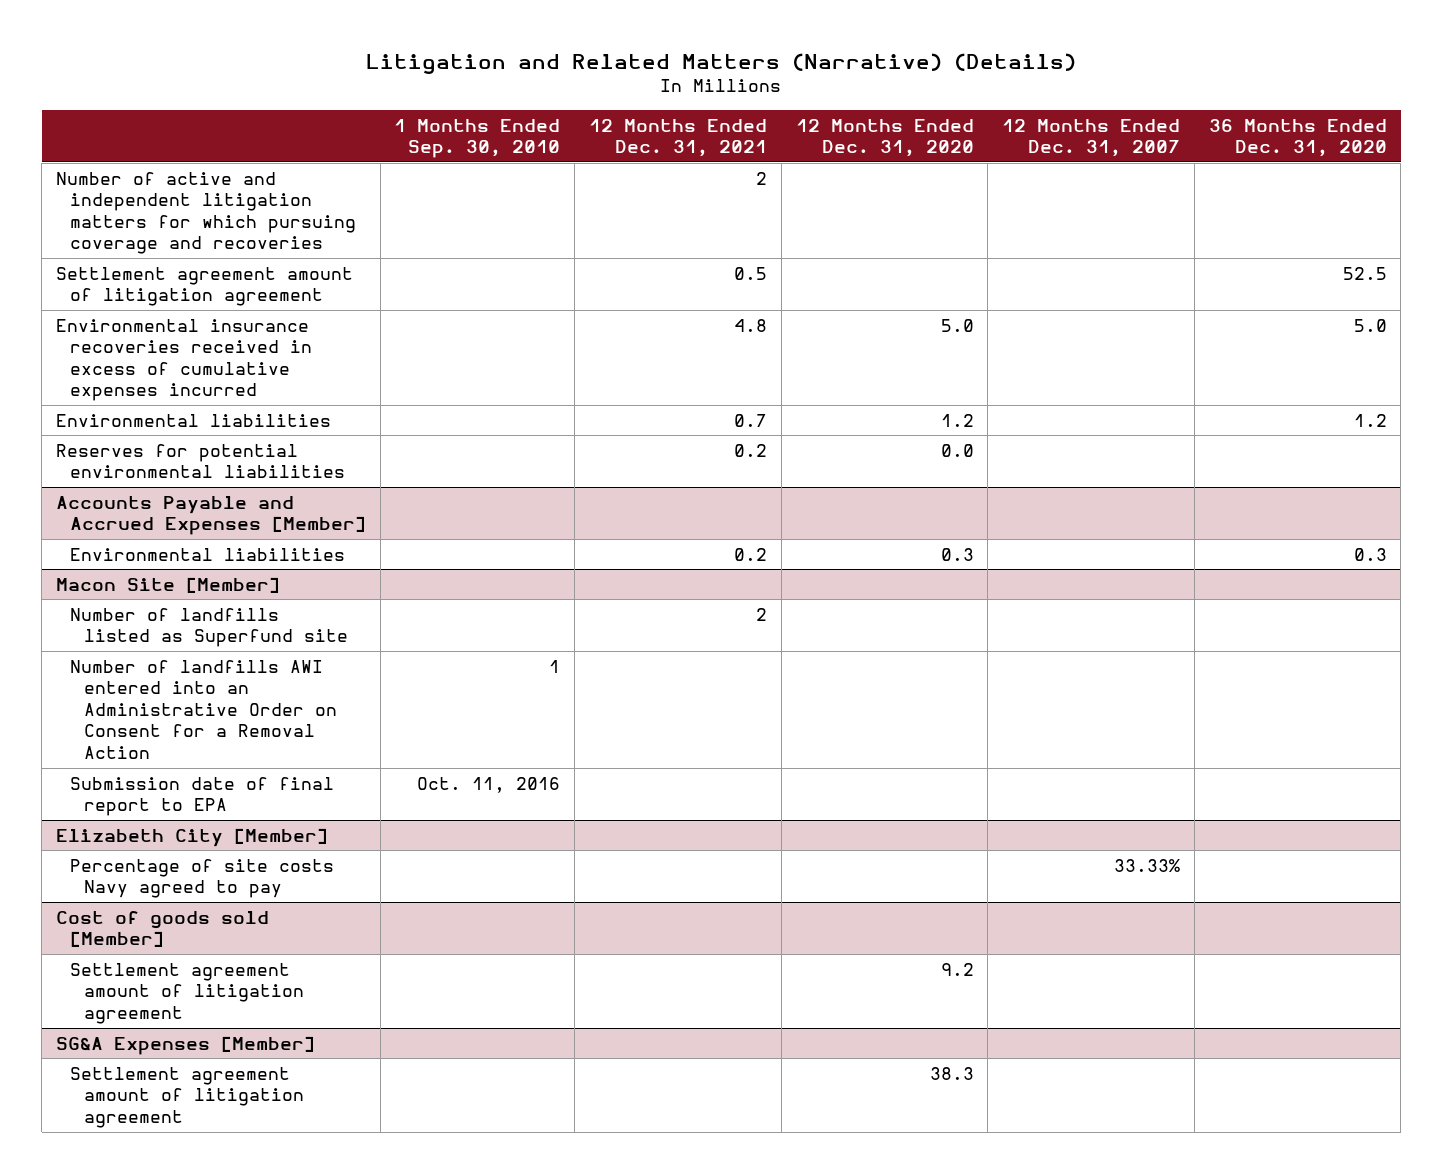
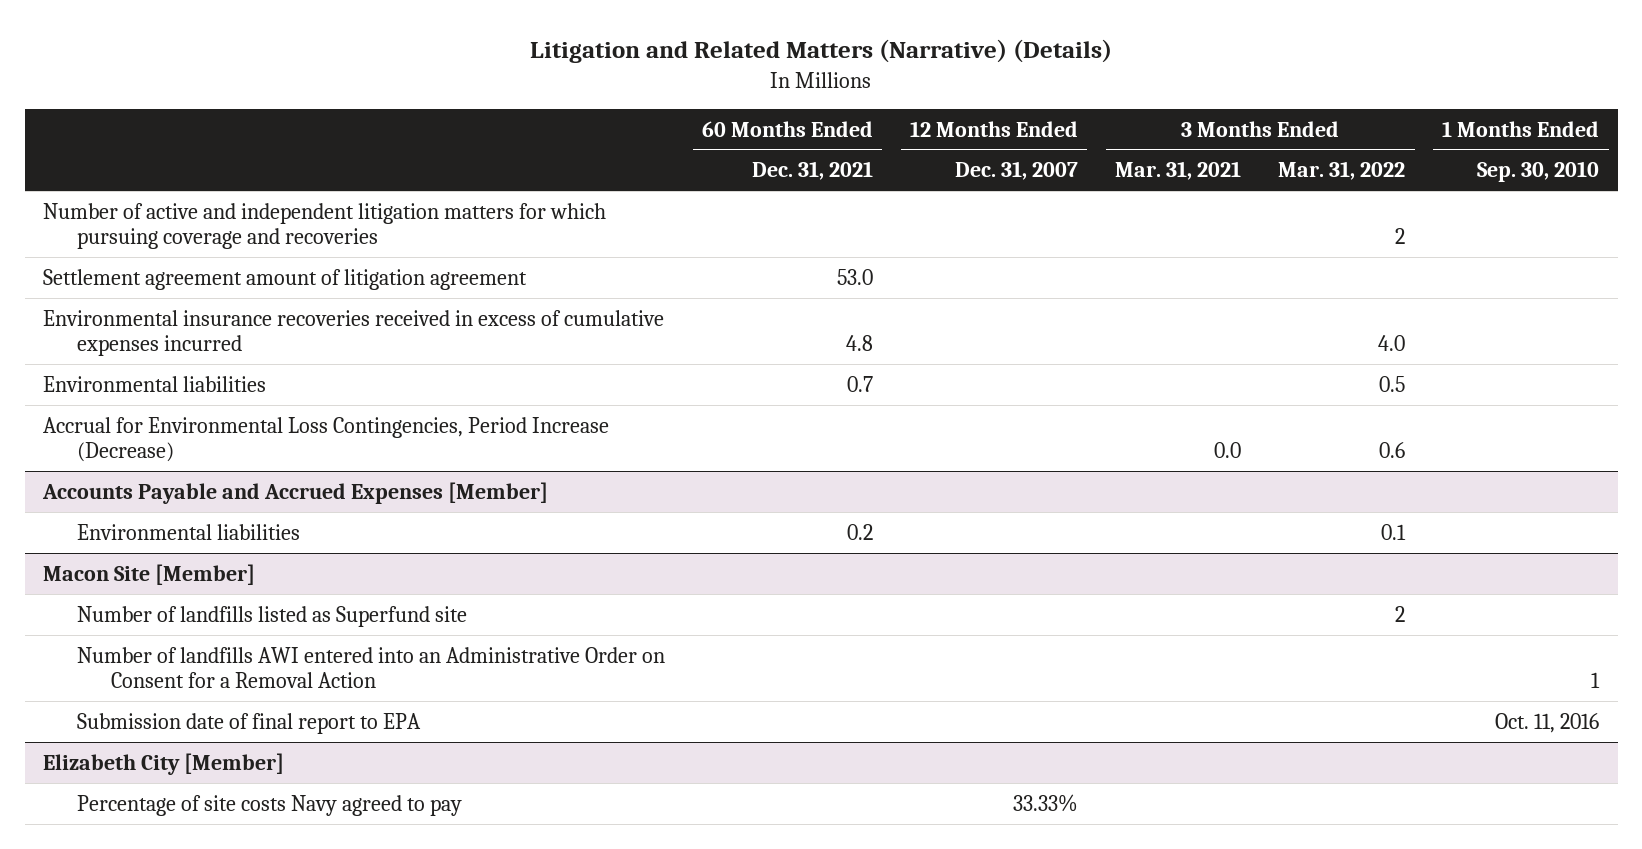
- | 1 Months Ended Sep. 30, 2010 | 12 Months Ended Dec. 31, 2021 | 12 Months Ended Dec. 31, 2020 | 12 Months Ended Dec. 31, 2007 | 36 Months Ended Dec. 31, 2020
+ | 60 Months Ended Dec. 31, 2021 | 12 Months Ended Dec. 31, 2007 | 3 Months Ended Mar. 31, 2021 | 3 Months Ended Mar. 31, 2022 | 1 Months Ended Sep. 30, 2010
- Reserves for potential environmental liabilities | | 0.2 | 0.0 | |
+ Accrual for Environmental Loss Contingencies, Period Increase (Decrease) | | | 0.0 | 0.6 |
- Cost of goods sold [Member]
- Settlement agreement amount of litigation agreement | | | 9.2 | |
- SG&A Expenses [Member]
- Settlement agreement amount of litigation agreement | | | 38.3 | |

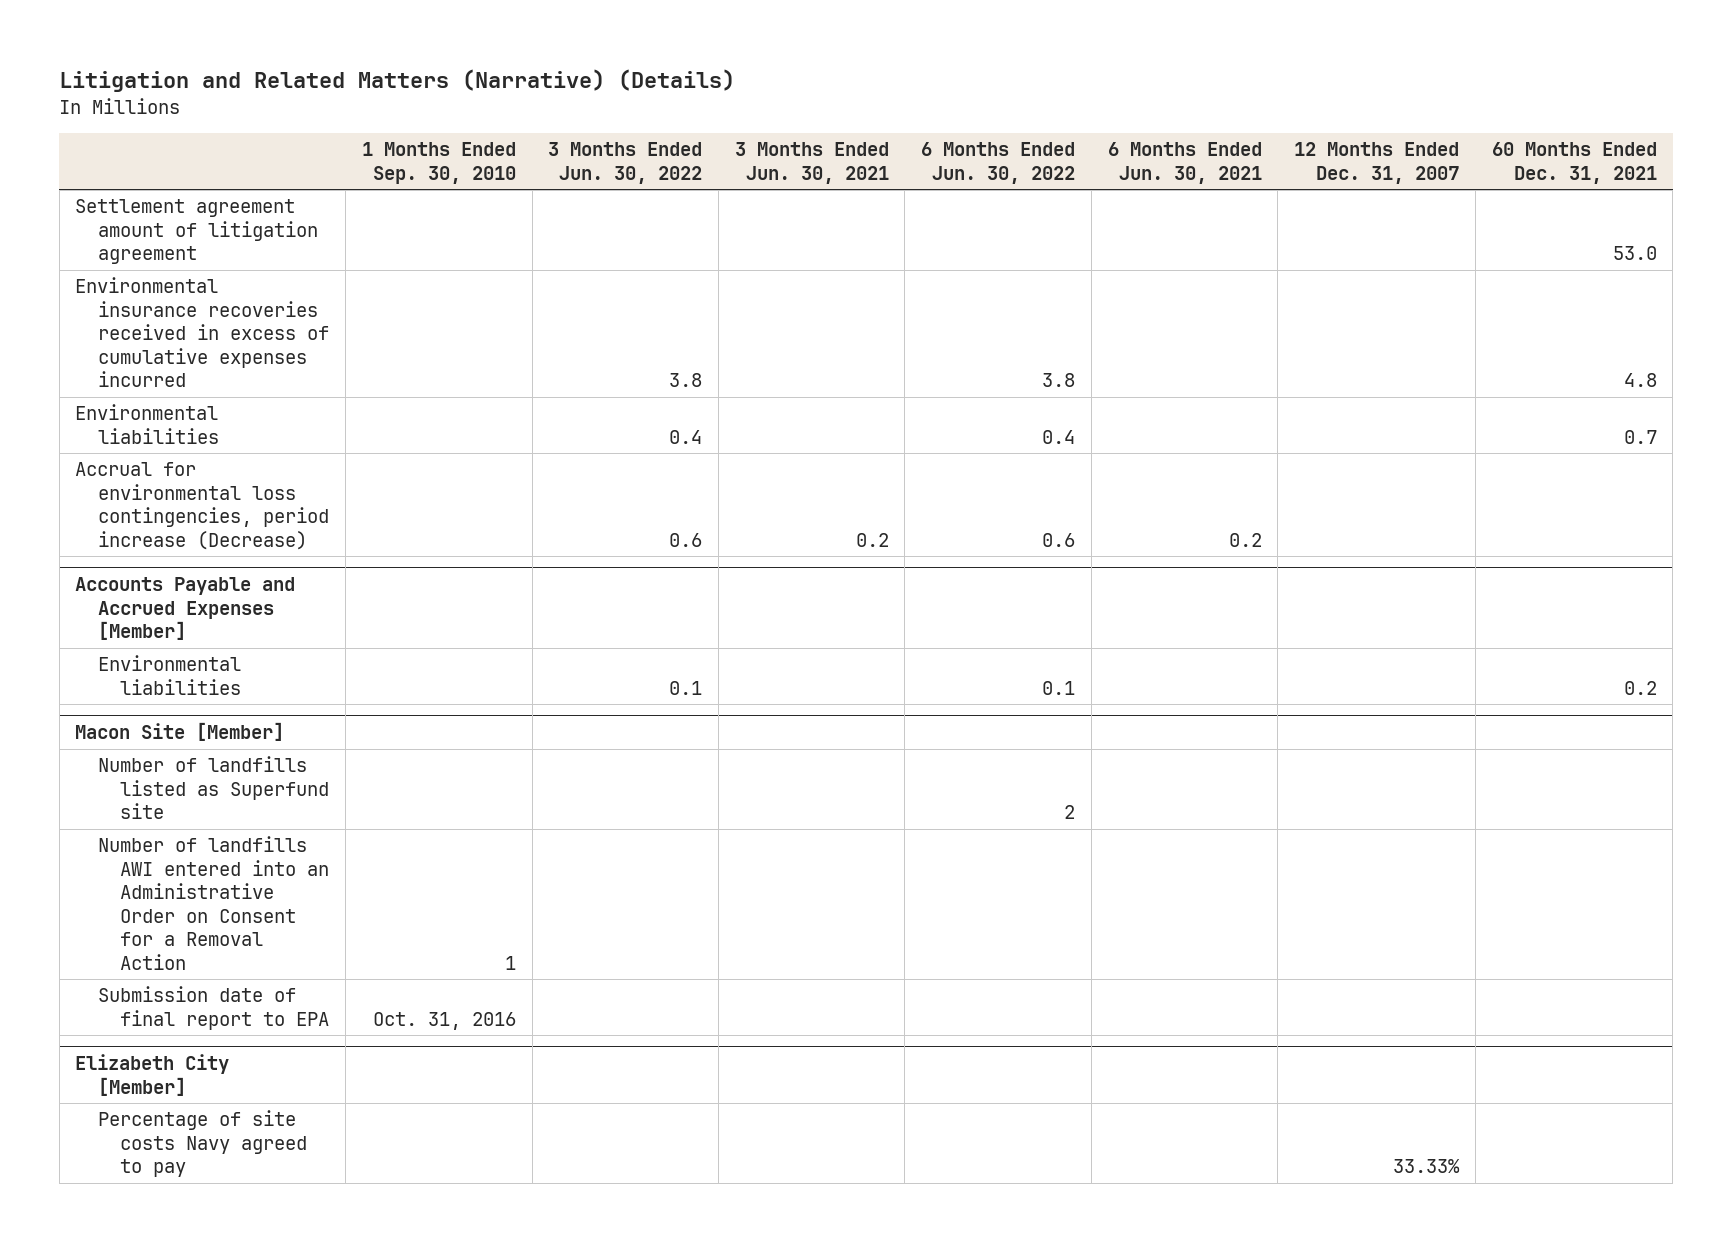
- | 60 Months Ended Dec. 31, 2021 | 12 Months Ended Dec. 31, 2007 | 3 Months Ended Mar. 31, 2021 | 3 Months Ended Mar. 31, 2022 | 1 Months Ended Sep. 30, 2010
+ | 1 Months Ended Sep. 30, 2010 | 3 Months Ended Jun. 30, 2022 | 3 Months Ended Jun. 30, 2021 | 6 Months Ended Jun. 30, 2022 | 6 Months Ended Jun. 30, 2021 | 12 Months Ended Dec. 31, 2007 | 60 Months Ended Dec. 31, 2021
- Number of active and independent litigation matters for which pursuing coverage and recoveries | | | | 2 |
- Accrual for Environmental Loss Contingencies, Period Increase (Decrease) | | | 0.0 | 0.6 |
+ Accrual for environmental loss contingencies, period increase (Decrease) | | 0.6 | 0.2 | 0.6 | 0.2 | |
@ Macon Site [Member]
- Submission date of final report to EPA | | | | | Oct. 11, 2016
+ Submission date of final report to EPA | Oct. 31, 2016 | | | | | |

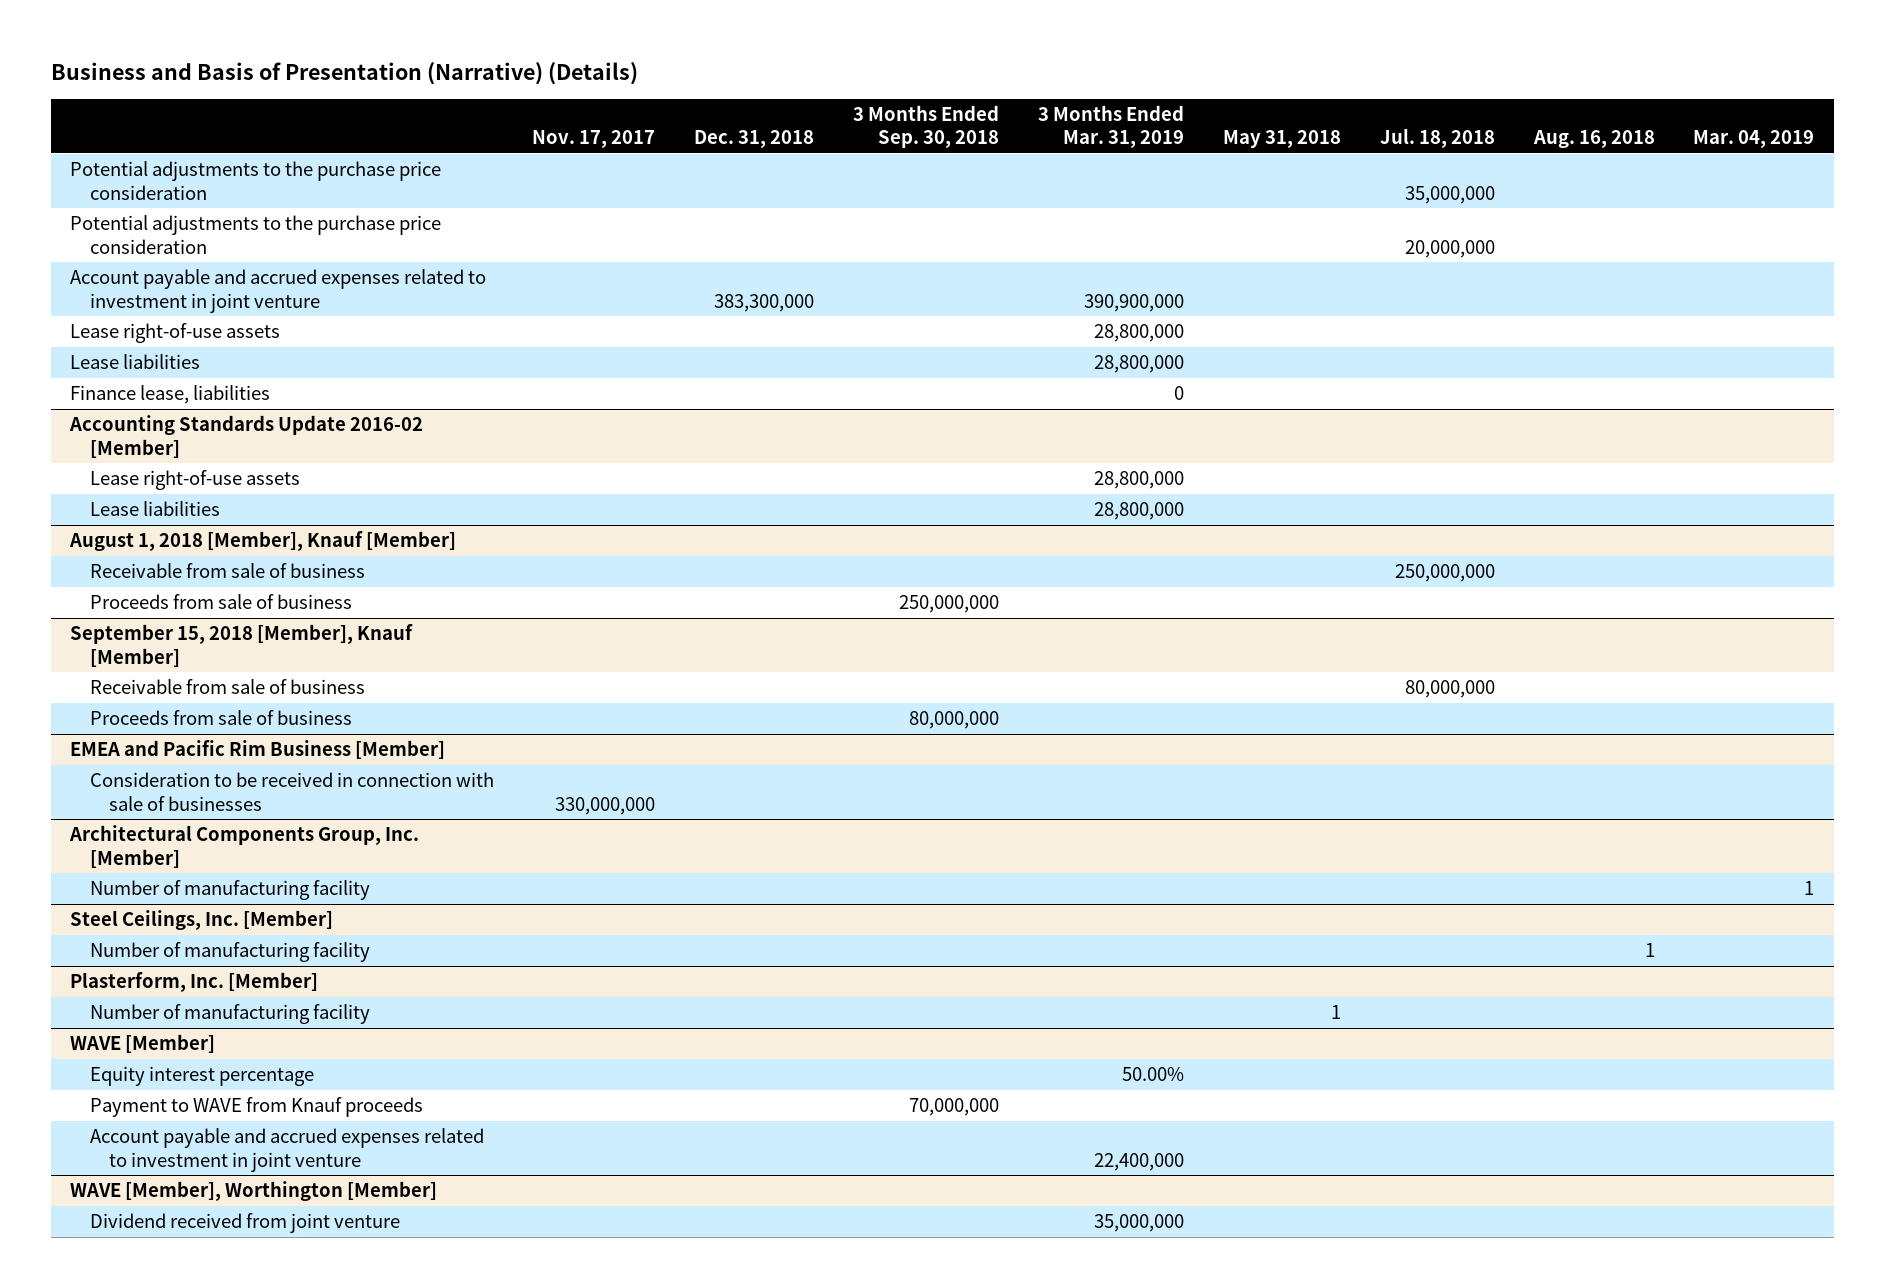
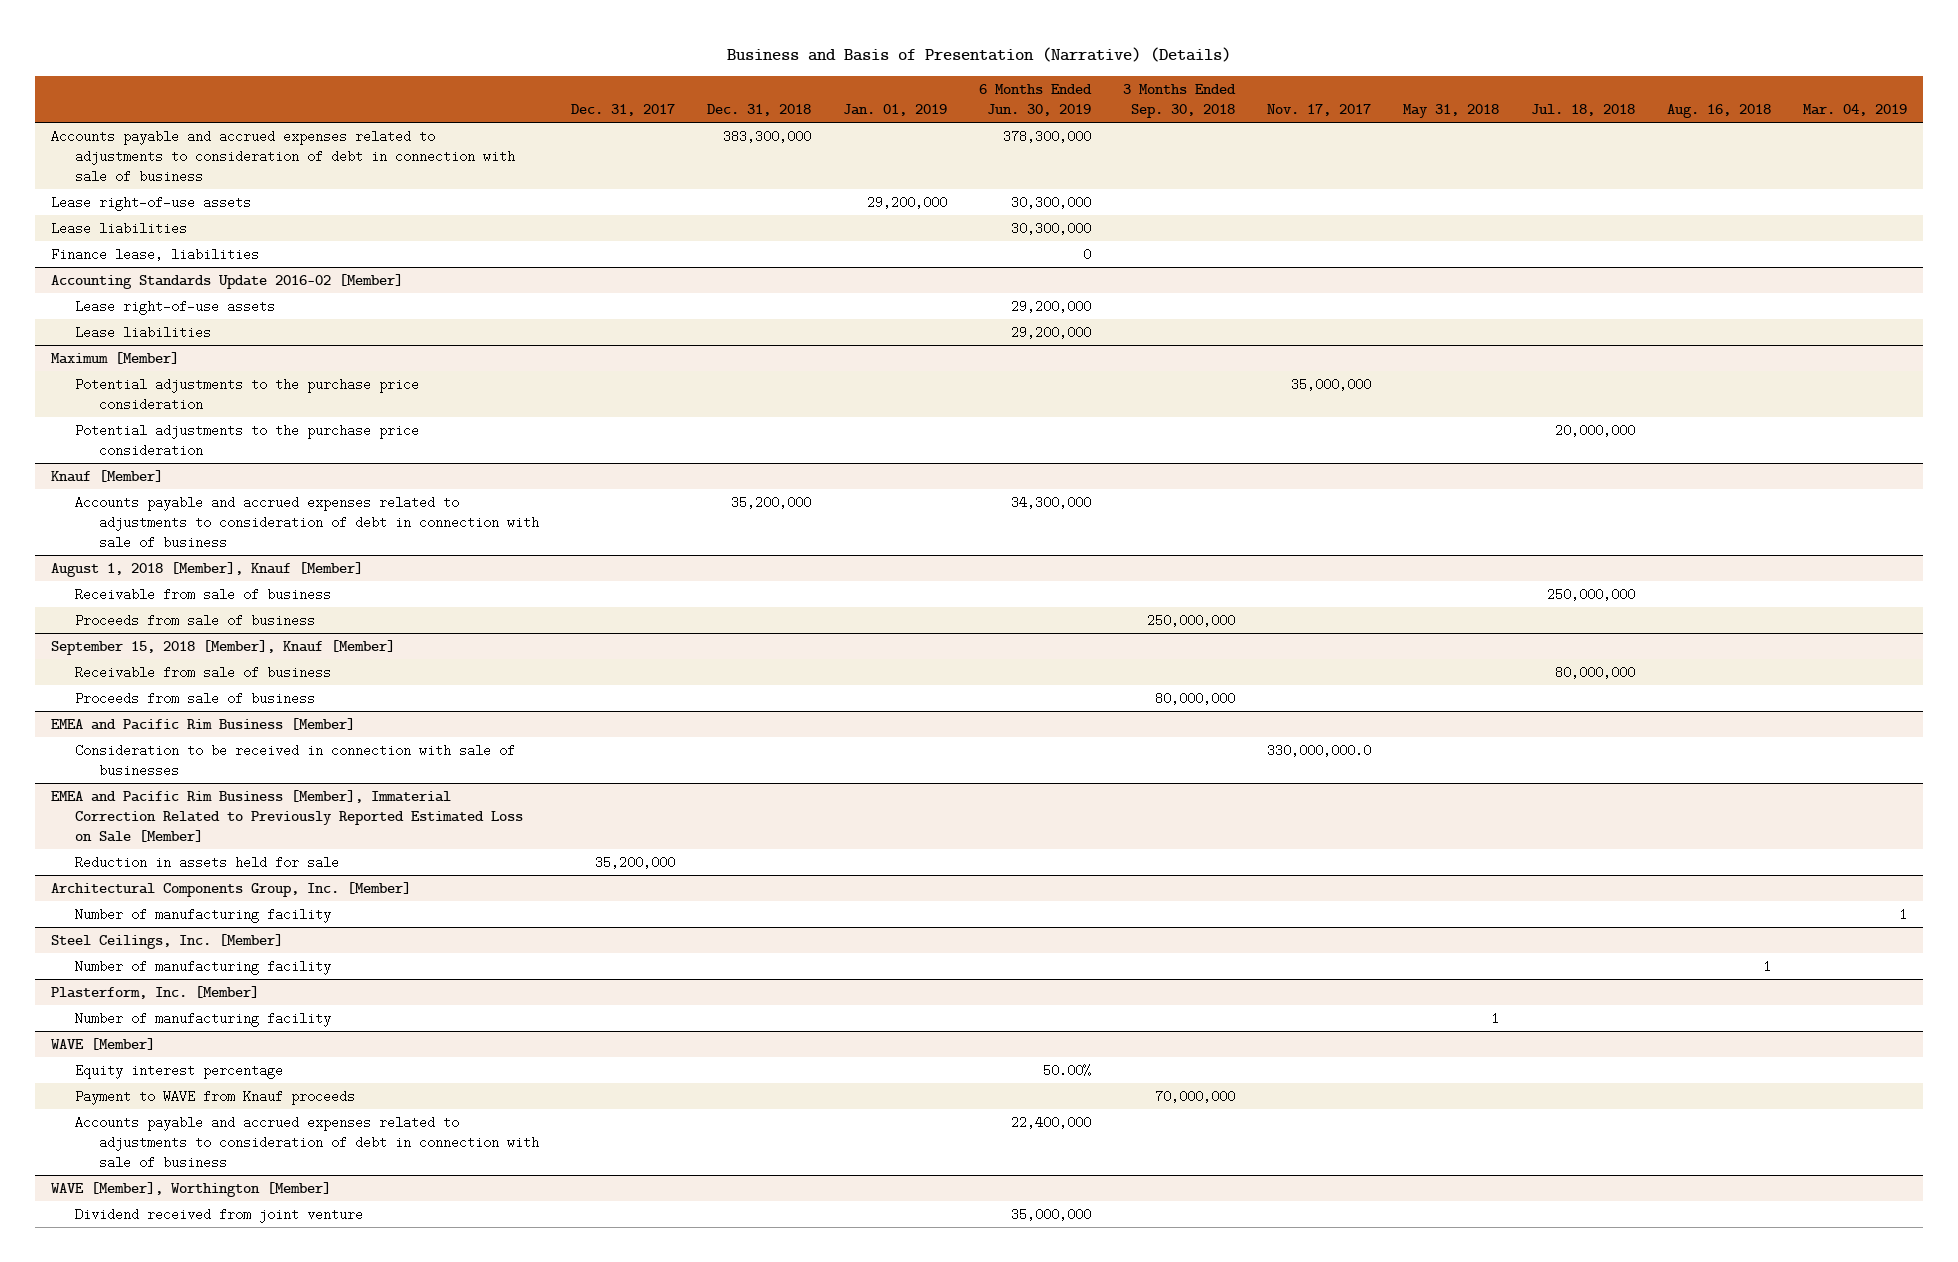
- | Nov. 17, 2017 | Dec. 31, 2018 | 3 Months Ended Sep. 30, 2018 | 3 Months Ended Mar. 31, 2019 | May 31, 2018 | Jul. 18, 2018 | Aug. 16, 2018 | Mar. 04, 2019
+ | Dec. 31, 2017 | Dec. 31, 2018 | Jan. 01, 2019 | 6 Months Ended Jun. 30, 2019 | 3 Months Ended Sep. 30, 2018 | Nov. 17, 2017 | May 31, 2018 | Jul. 18, 2018 | Aug. 16, 2018 | Mar. 04, 2019
- Potential adjustments to the purchase price consideration | | | | | | 35,000,000 | |
- Potential adjustments to the purchase price consideration | | | | | | 20,000,000 | |
- Account payable and accrued expenses related to investment in joint venture | | 383,300,000 | | 390,900,000 | | | |
+ Accounts payable and accrued expenses related to adjustments to consideration of debt in connection with sale of business | | 383,300,000 | | 378,300,000 | | | | | |
+ Maximum [Member]
+ Potential adjustments to the purchase price consideration | | | | | | 35,000,000 | | | |
+ Potential adjustments to the purchase price consideration | | | | | | | | 20,000,000 | |
+ Knauf [Member]
+ Accounts payable and accrued expenses related to adjustments to consideration of debt in connection with sale of business | | 35,200,000 | | 34,300,000 | | | | | |
@ EMEA and Pacific Rim Business [Member]
- Consideration to be received in connection with sale of businesses | 330,000,000 | | | | | | |
+ Consideration to be received in connection with sale of businesses | | | | | | 330,000,000.0 | | | |
+ EMEA and Pacific Rim Business [Member], Immaterial Correction Related to Previously Reported Estimated Loss on Sale [Member]
+ Reduction in assets held for sale | 35,200,000 | | | | | | | | |
@ WAVE [Member]
- Account payable and accrued expenses related to investment in joint venture | | | | 22,400,000 | | | |
+ Accounts payable and accrued expenses related to adjustments to consideration of debt in connection with sale of business | | | | 22,400,000 | | | | | |

